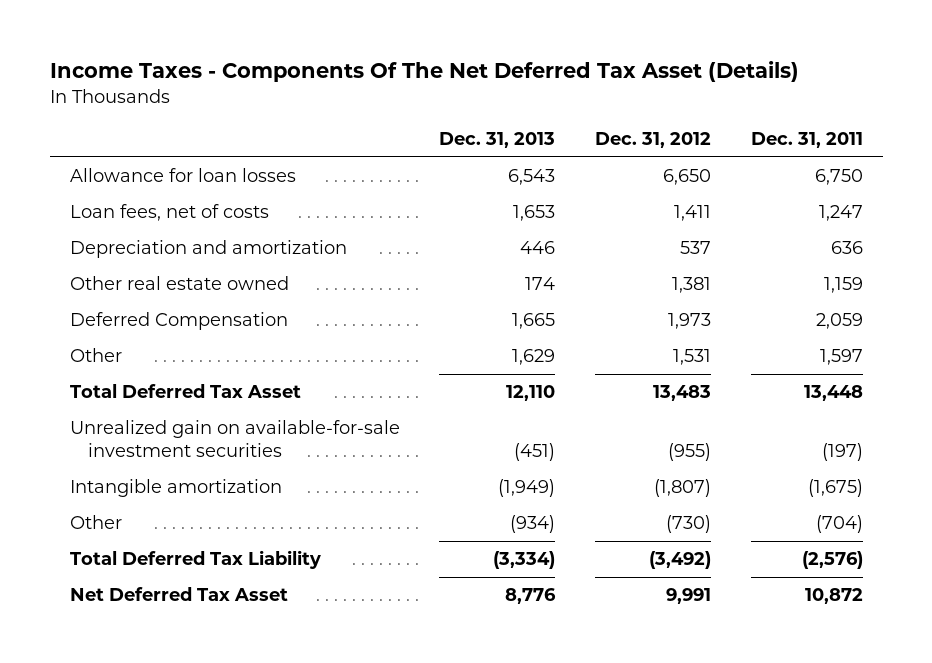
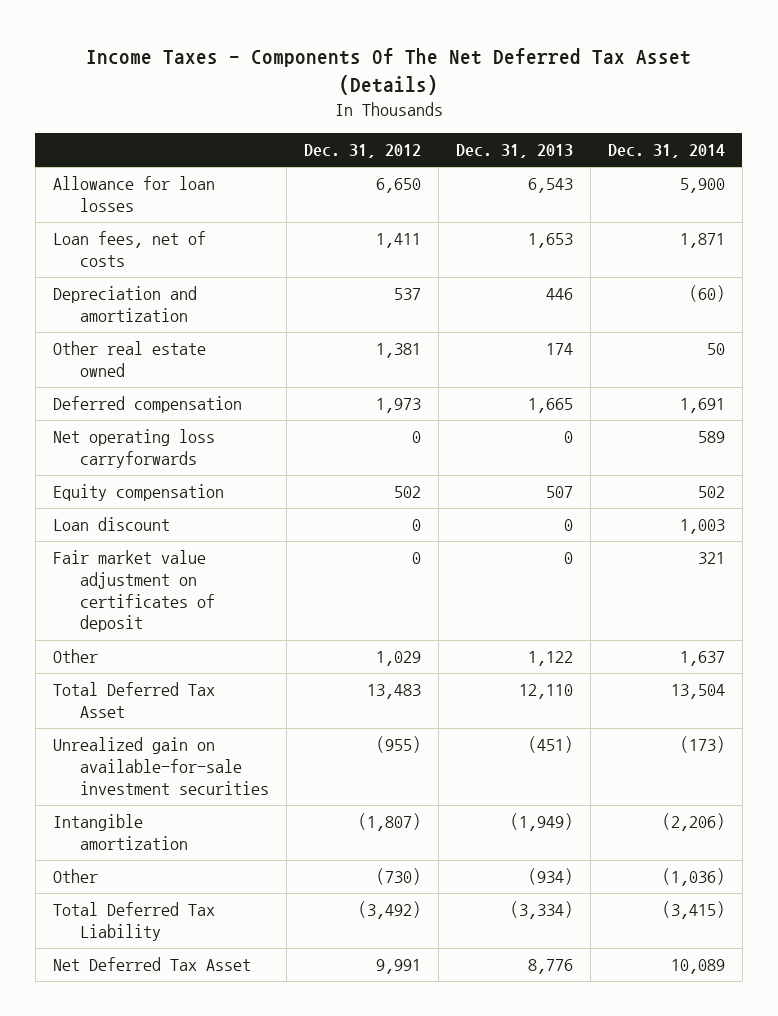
- | Dec. 31, 2013 | Dec. 31, 2012 | Dec. 31, 2011
+ | Dec. 31, 2012 | Dec. 31, 2013 | Dec. 31, 2014
- Deferred Compensation | 1,665 | 1,973 | 2,059
- Other | 1,629 | 1,531 | 1,597
+ Deferred compensation | 1,973 | 1,665 | 1,691
+ Net operating loss carryforwards | 0 | 0 | 589
+ Equity compensation | 502 | 507 | 502
+ Loan discount | 0 | 0 | 1,003
+ Fair market value adjustment on certificates of deposit | 0 | 0 | 321
+ Other | 1,029 | 1,122 | 1,637

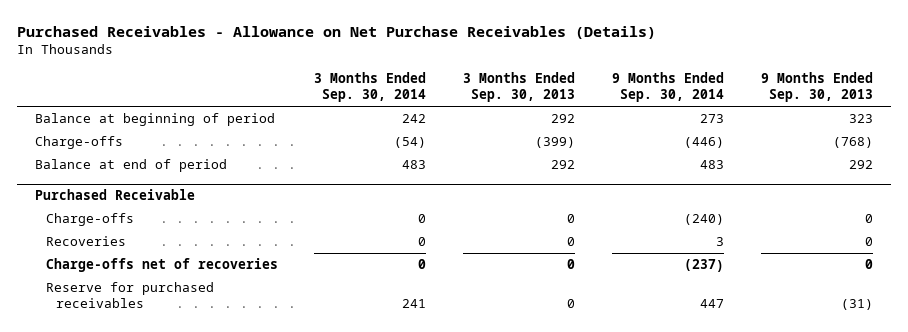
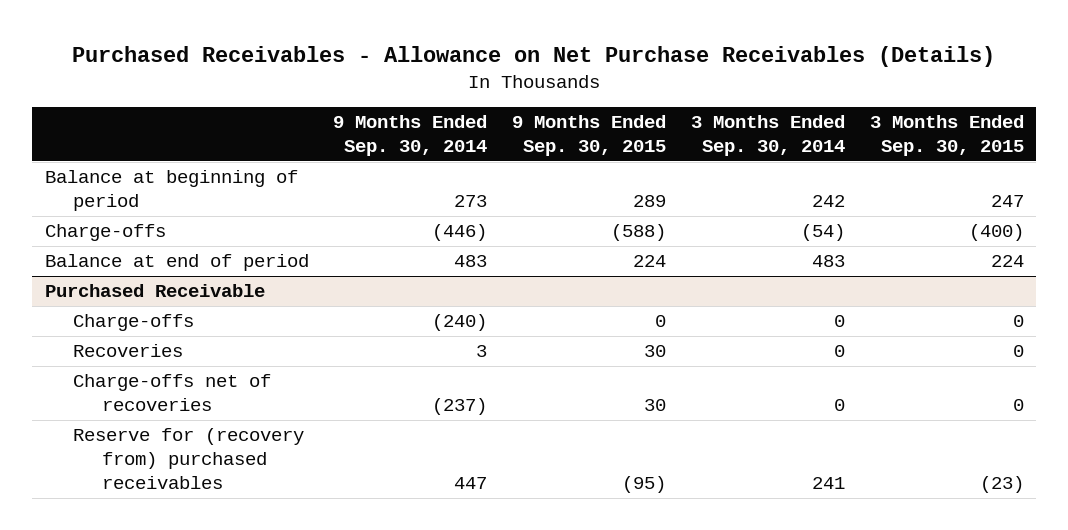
- | 3 Months Ended Sep. 30, 2014 | 3 Months Ended Sep. 30, 2013 | 9 Months Ended Sep. 30, 2014 | 9 Months Ended Sep. 30, 2013
+ | 9 Months Ended Sep. 30, 2014 | 9 Months Ended Sep. 30, 2015 | 3 Months Ended Sep. 30, 2014 | 3 Months Ended Sep. 30, 2015
@ Purchased Receivable
- Reserve for purchased receivables | 241 | 0 | 447 | (31)
+ Reserve for (recovery from) purchased receivables | 447 | (95) | 241 | (23)

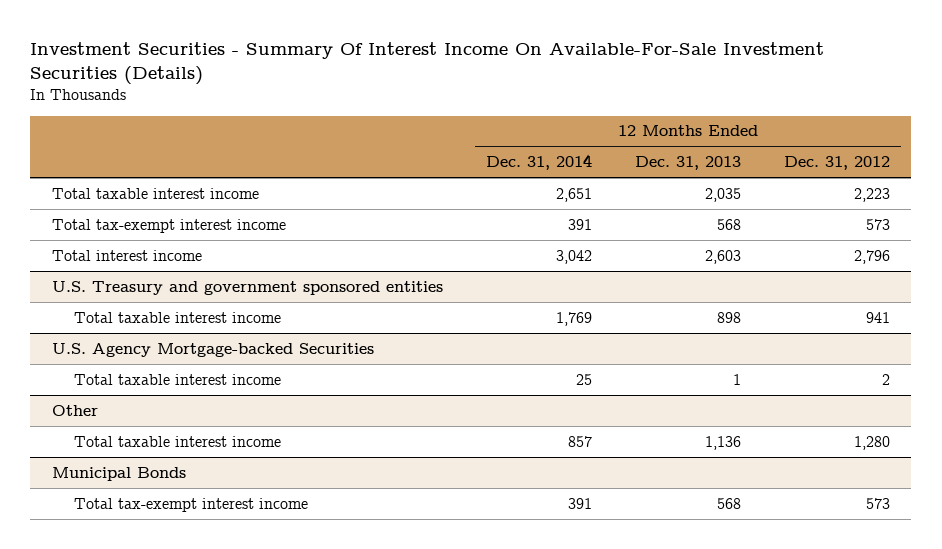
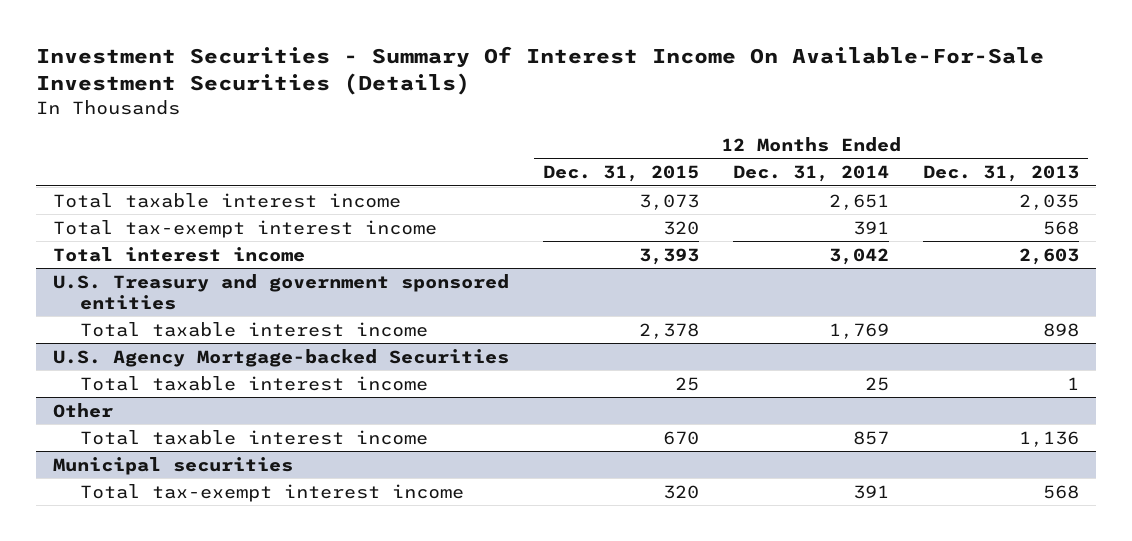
- | 12 Months Ended Dec. 31, 2014 | 12 Months Ended Dec. 31, 2013 | 12 Months Ended Dec. 31, 2012
+ | 12 Months Ended Dec. 31, 2015 | 12 Months Ended Dec. 31, 2014 | 12 Months Ended Dec. 31, 2013
- Municipal Bonds
+ Municipal securities

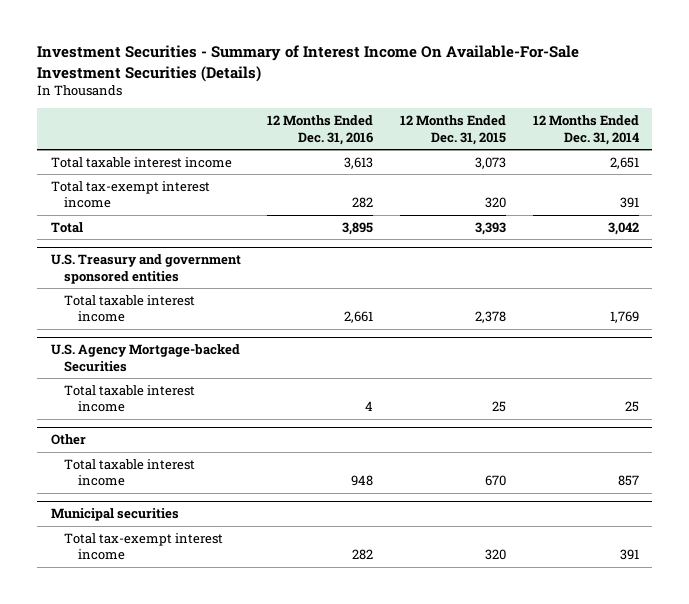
- Investment Securities - Summary Of Interest Income On Available-For-Sale Investment Securities (Details)
+ Investment Securities - Summary of Interest Income On Available-For-Sale Investment Securities (Details)
- | 12 Months Ended Dec. 31, 2015 | 12 Months Ended Dec. 31, 2014 | 12 Months Ended Dec. 31, 2013
+ | 12 Months Ended Dec. 31, 2016 | 12 Months Ended Dec. 31, 2015 | 12 Months Ended Dec. 31, 2014
- Total interest income | 3,393 | 3,042 | 2,603
+ Total | 3,895 | 3,393 | 3,042

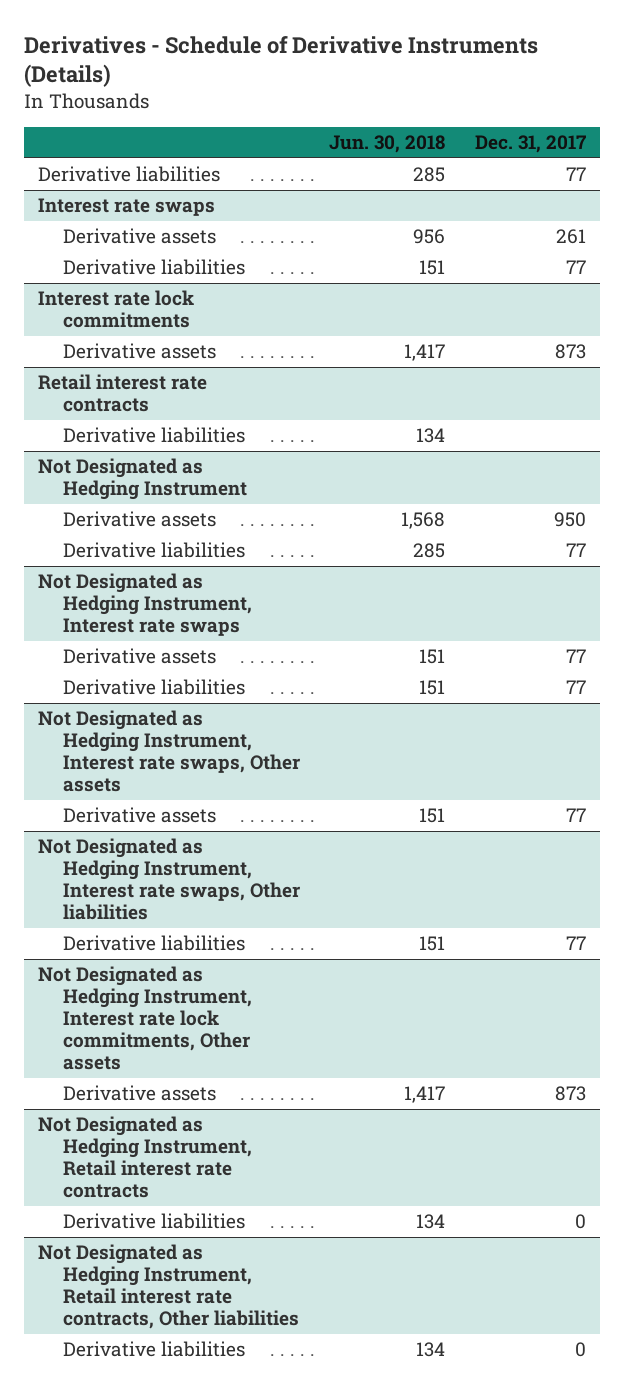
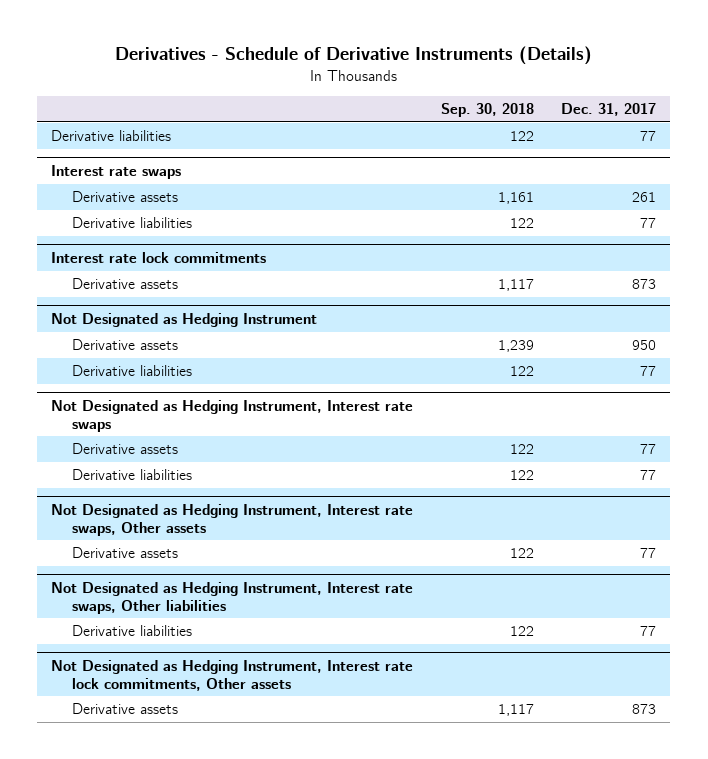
- | Jun. 30, 2018 | Dec. 31, 2017
+ | Sep. 30, 2018 | Dec. 31, 2017
- Retail interest rate contracts
- Derivative liabilities | 134 |
- Not Designated as Hedging Instrument, Retail interest rate contracts
- Derivative liabilities | 134 | 0
- Not Designated as Hedging Instrument, Retail interest rate contracts, Other liabilities
- Derivative liabilities | 134 | 0

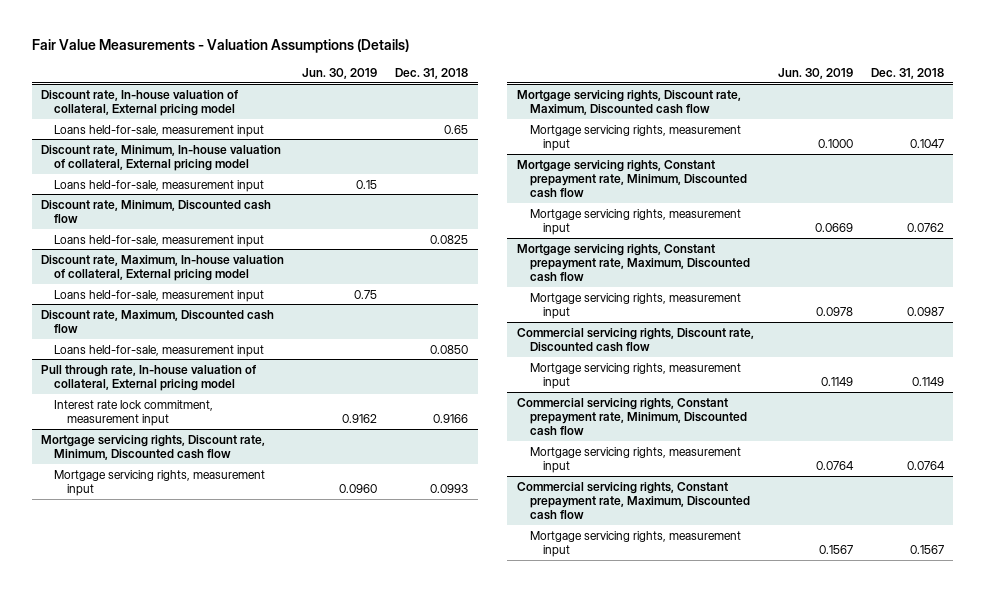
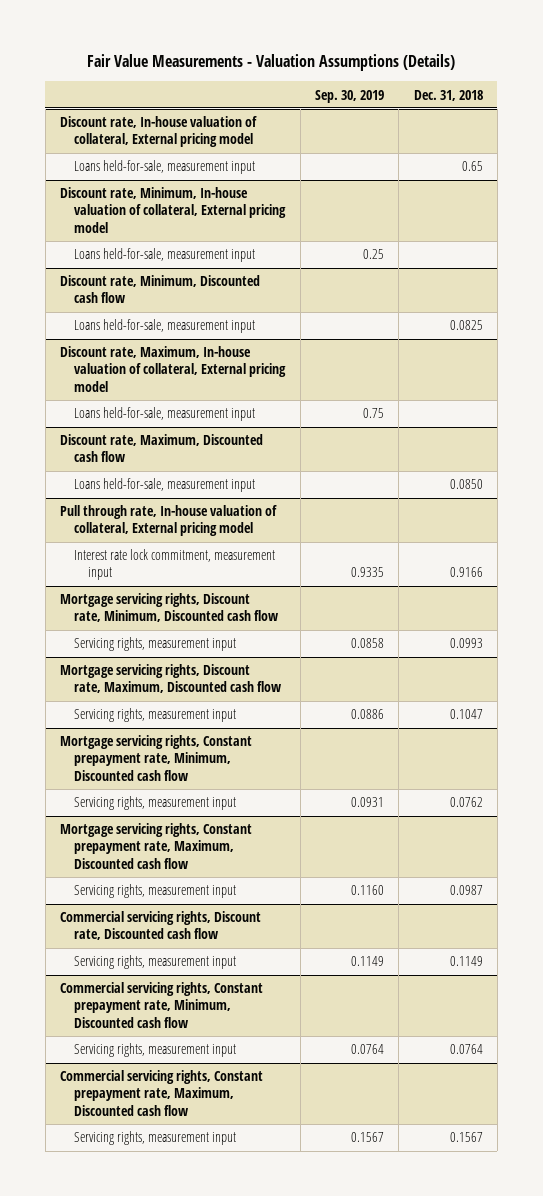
- | Jun. 30, 2019 | Dec. 31, 2018
+ | Sep. 30, 2019 | Dec. 31, 2018
@ Mortgage servicing rights, Discount rate, Minimum, Discounted cash flow
- Mortgage servicing rights, measurement input | 0.0960 | 0.0993
+ Servicing rights, measurement input | 0.0858 | 0.0993
@ Mortgage servicing rights, Discount rate, Maximum, Discounted cash flow
- Mortgage servicing rights, measurement input | 0.1000 | 0.1047
+ Servicing rights, measurement input | 0.0886 | 0.1047
@ Mortgage servicing rights, Constant prepayment rate, Minimum, Discounted cash flow
- Mortgage servicing rights, measurement input | 0.0669 | 0.0762
+ Servicing rights, measurement input | 0.0931 | 0.0762
@ Mortgage servicing rights, Constant prepayment rate, Maximum, Discounted cash flow
- Mortgage servicing rights, measurement input | 0.0978 | 0.0987
+ Servicing rights, measurement input | 0.1160 | 0.0987
@ Commercial servicing rights, Discount rate, Discounted cash flow
- Mortgage servicing rights, measurement input | 0.1149 | 0.1149
+ Servicing rights, measurement input | 0.1149 | 0.1149
@ Commercial servicing rights, Constant prepayment rate, Minimum, Discounted cash flow
- Mortgage servicing rights, measurement input | 0.0764 | 0.0764
+ Servicing rights, measurement input | 0.0764 | 0.0764
@ Commercial servicing rights, Constant prepayment rate, Maximum, Discounted cash flow
- Mortgage servicing rights, measurement input | 0.1567 | 0.1567
+ Servicing rights, measurement input | 0.1567 | 0.1567

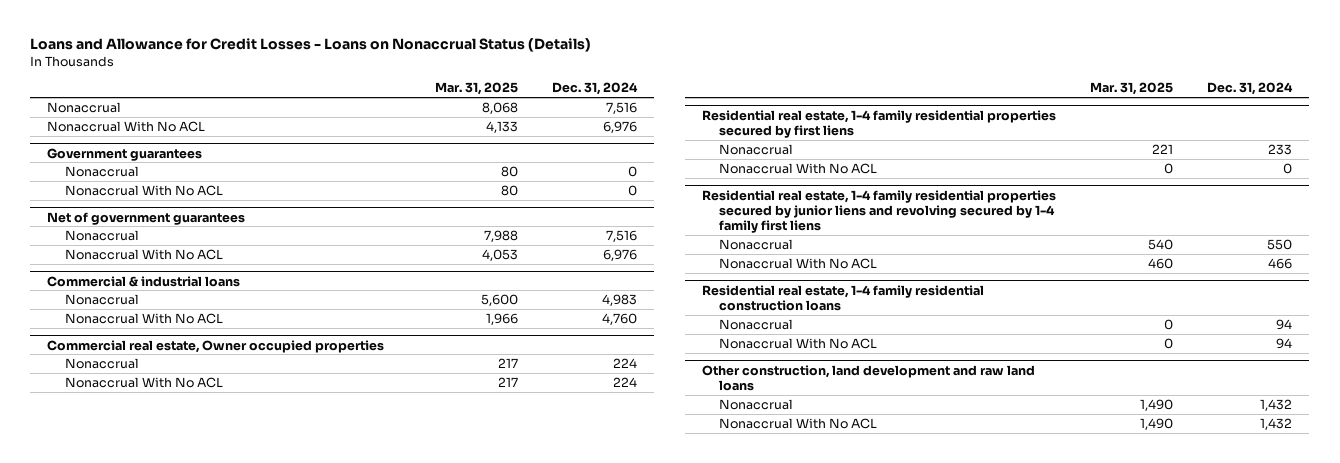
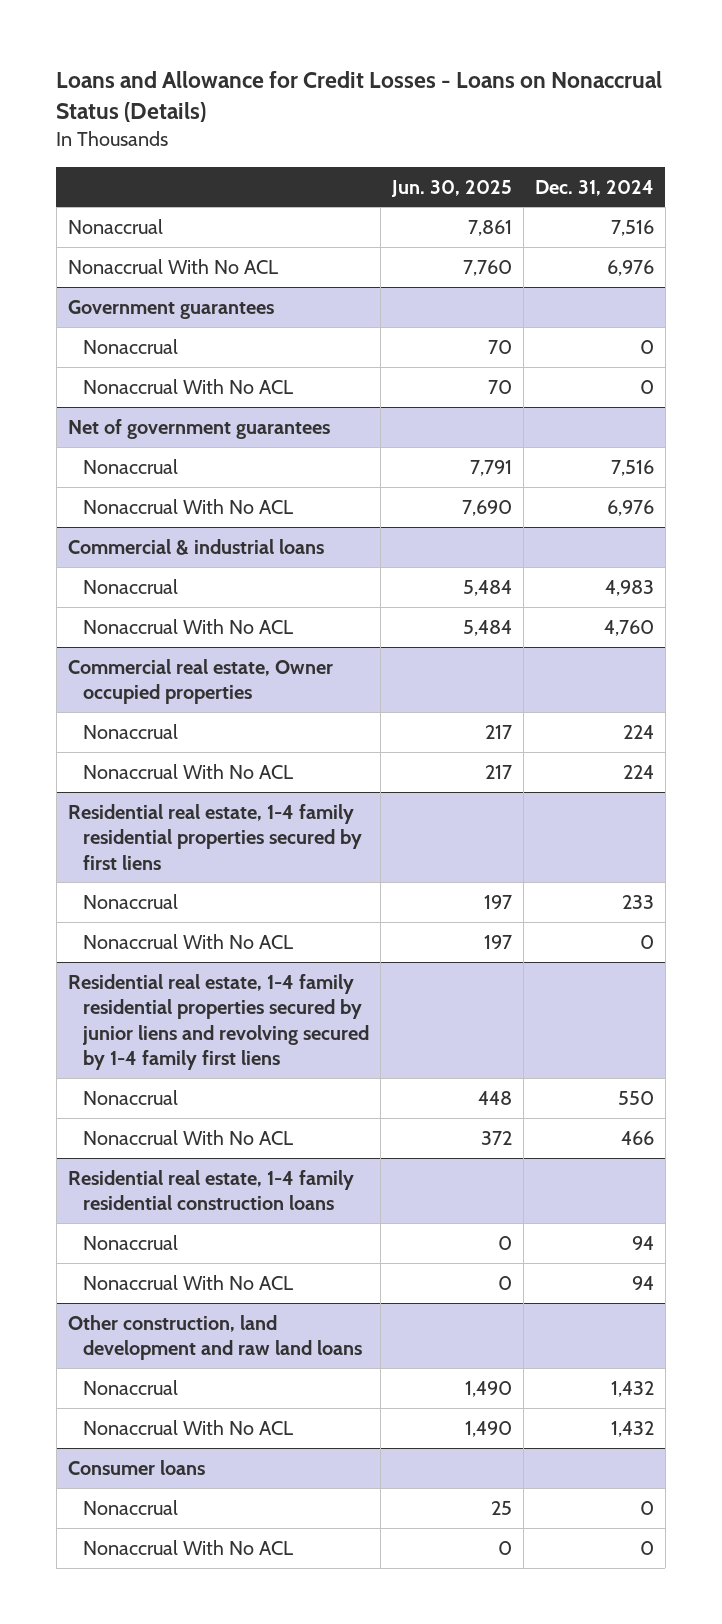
- | Mar. 31, 2025 | Dec. 31, 2024
+ | Jun. 30, 2025 | Dec. 31, 2024
+ Consumer loans
+ Nonaccrual | 25 | 0
+ Nonaccrual With No ACL | 0 | 0

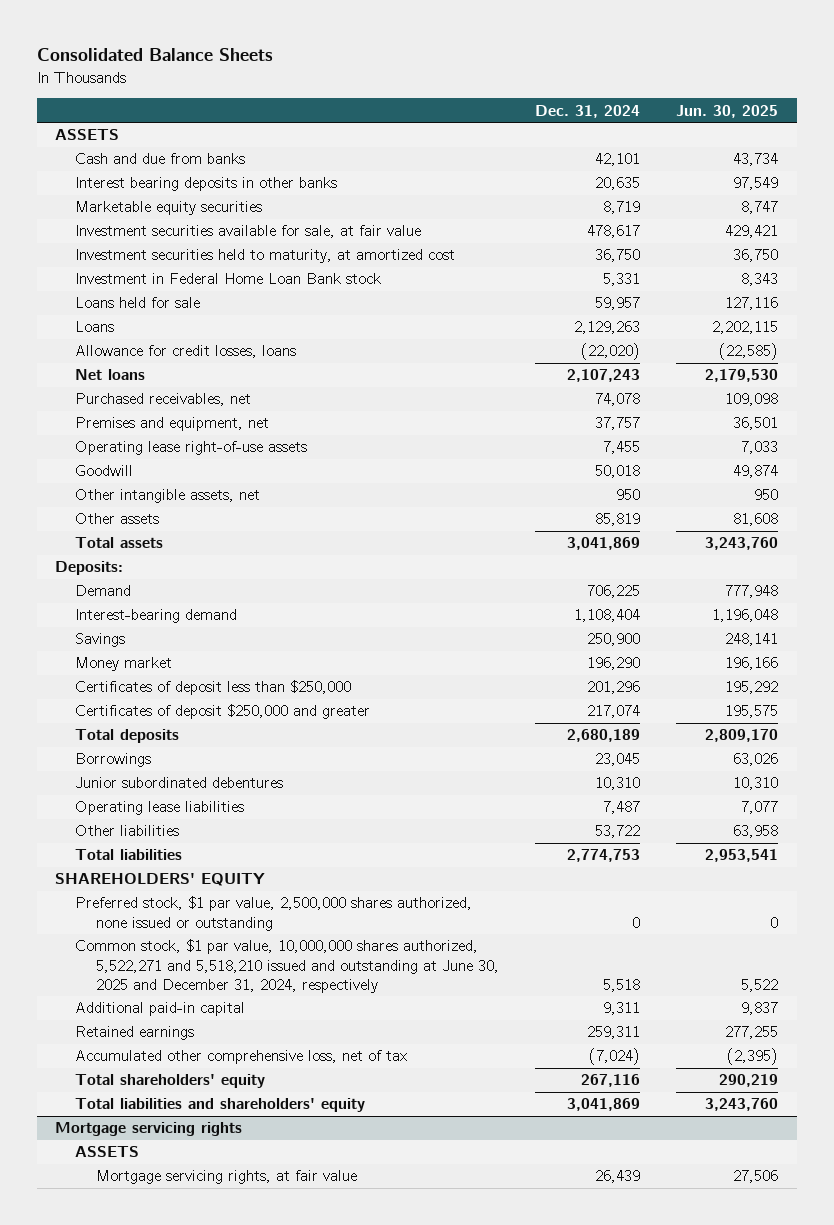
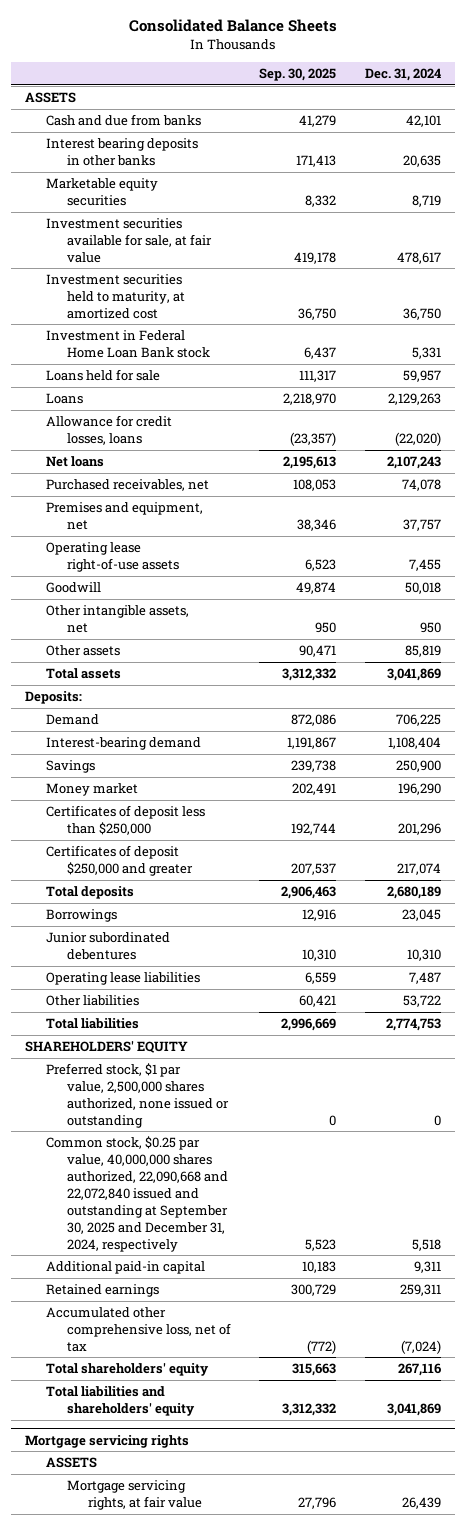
- | Dec. 31, 2024 | Jun. 30, 2025
+ | Sep. 30, 2025 | Dec. 31, 2024
- Common stock, $1 par value, 10,000,000 shares authorized, 5,522,271 and 5,518,210 issued and outstanding at June 30, 2025 and December 31, 2024, respectively | 5,518 | 5,522
+ Common stock, $0.25 par value, 40,000,000 shares authorized, 22,090,668 and 22,072,840 issued and outstanding at September 30, 2025 and December 31, 2024, respectively | 5,523 | 5,518

